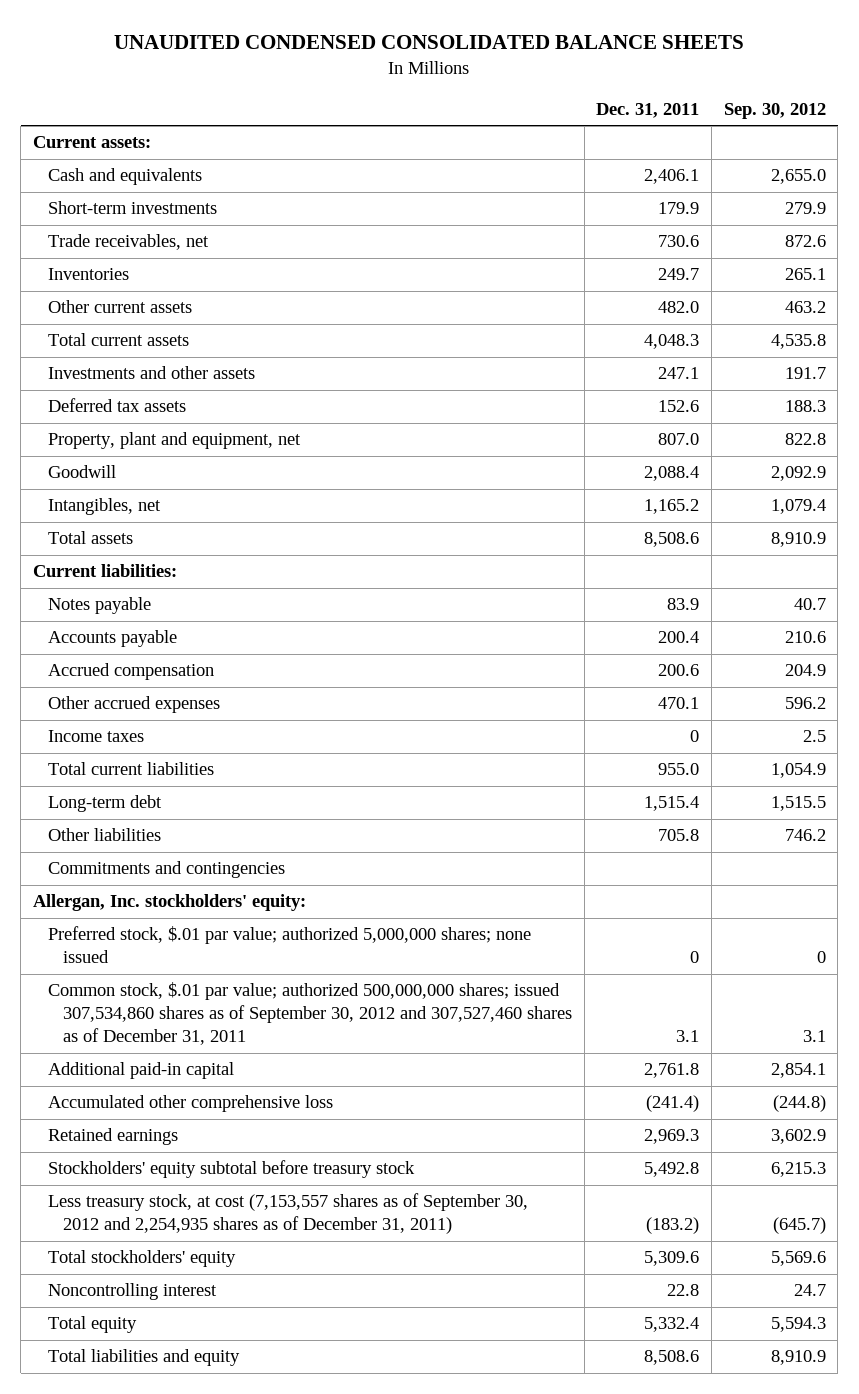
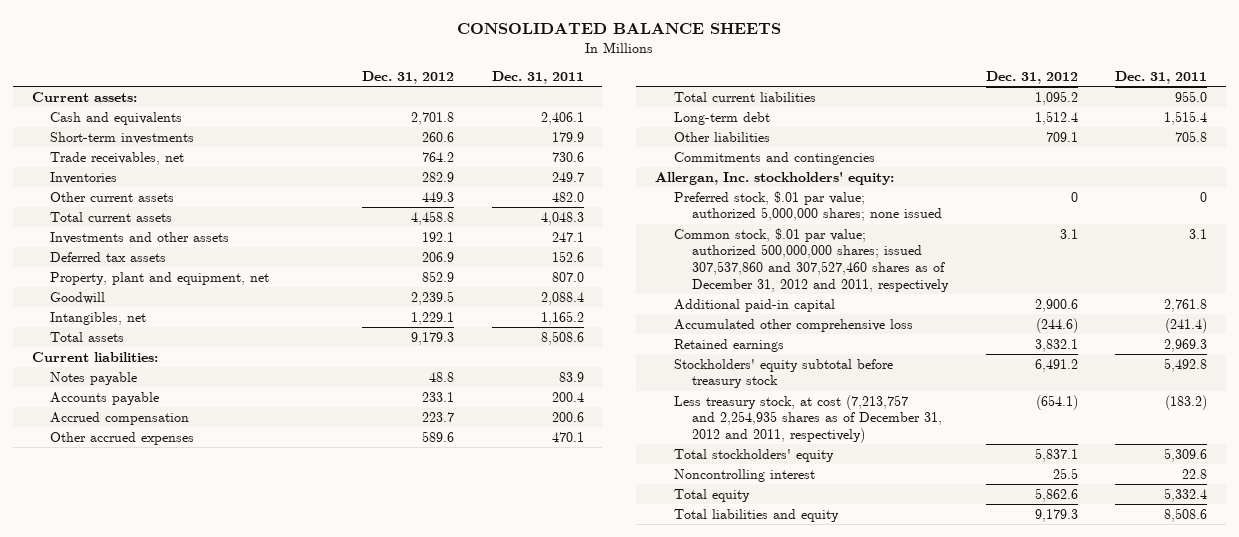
- UNAUDITED CONDENSED CONSOLIDATED BALANCE SHEETS
+ CONSOLIDATED BALANCE SHEETS
- | Dec. 31, 2011 | Sep. 30, 2012
+ | Dec. 31, 2012 | Dec. 31, 2011
- Income taxes | 0 | 2.5
- Common stock, $.01 par value; authorized 500,000,000 shares; issued 307,534,860 shares as of September 30, 2012 and 307,527,460 shares as of December 31, 2011 | 3.1 | 3.1
+ Common stock, $.01 par value; authorized 500,000,000 shares; issued 307,537,860 and 307,527,460 shares as of December 31, 2012 and 2011, respectively | 3.1 | 3.1
- Less treasury stock, at cost (7,153,557 shares as of September 30, 2012 and 2,254,935 shares as of December 31, 2011) | (183.2) | (645.7)
+ Less treasury stock, at cost (7,213,757 and 2,254,935 shares as of December 31, 2012 and 2011, respectively) | (654.1) | (183.2)

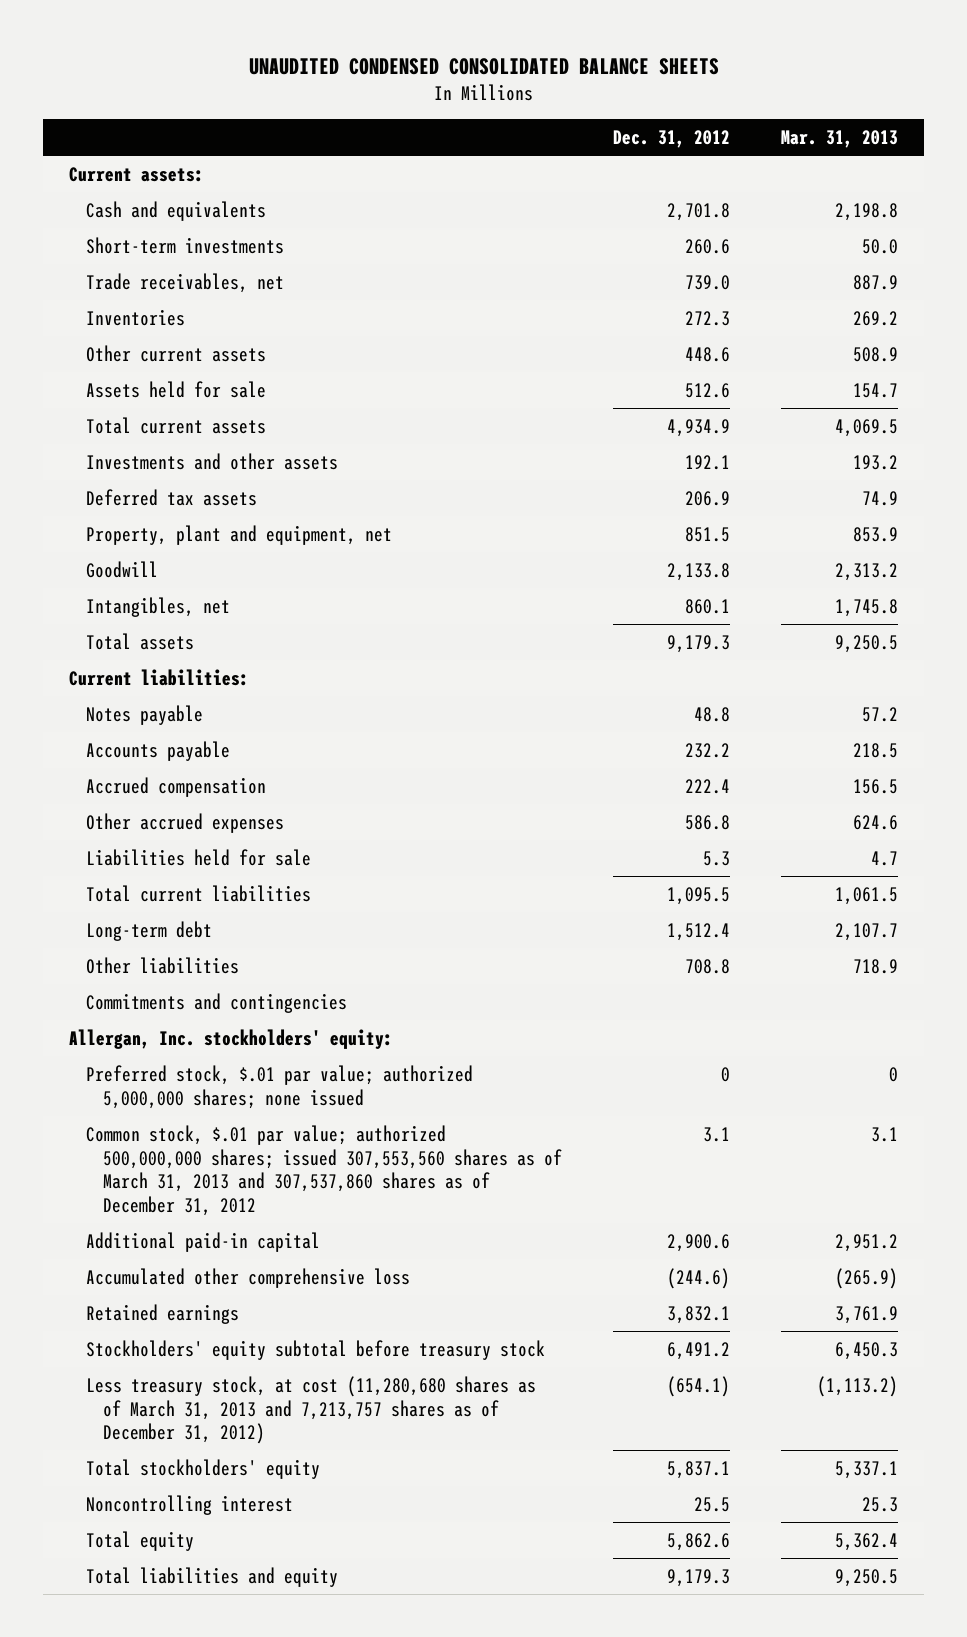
- CONSOLIDATED BALANCE SHEETS
+ UNAUDITED CONDENSED CONSOLIDATED BALANCE SHEETS
- | Dec. 31, 2012 | Dec. 31, 2011
+ | Dec. 31, 2012 | Mar. 31, 2013
- Trade receivables, net | 764.2 | 730.6
- Inventories | 282.9 | 249.7
- Other current assets | 449.3 | 482.0
- Total current assets | 4,458.8 | 4,048.3
+ Trade receivables, net | 739.0 | 887.9
+ Inventories | 272.3 | 269.2
+ Other current assets | 448.6 | 508.9
+ Assets held for sale | 512.6 | 154.7
+ Total current assets | 4,934.9 | 4,069.5
- Property, plant and equipment, net | 852.9 | 807.0
- Goodwill | 2,239.5 | 2,088.4
- Intangibles, net | 1,229.1 | 1,165.2
+ Property, plant and equipment, net | 851.5 | 853.9
+ Goodwill | 2,133.8 | 2,313.2
+ Intangibles, net | 860.1 | 1,745.8
- Accounts payable | 233.1 | 200.4
- Accrued compensation | 223.7 | 200.6
- Other accrued expenses | 589.6 | 470.1
- Total current liabilities | 1,095.2 | 955.0
+ Accounts payable | 232.2 | 218.5
+ Accrued compensation | 222.4 | 156.5
+ Other accrued expenses | 586.8 | 624.6
+ Liabilities held for sale | 5.3 | 4.7
+ Total current liabilities | 1,095.5 | 1,061.5
- Other liabilities | 709.1 | 705.8
+ Other liabilities | 708.8 | 718.9
- Common stock, $.01 par value; authorized 500,000,000 shares; issued 307,537,860 and 307,527,460 shares as of December 31, 2012 and 2011, respectively | 3.1 | 3.1
+ Common stock, $.01 par value; authorized 500,000,000 shares; issued 307,553,560 shares as of March 31, 2013 and 307,537,860 shares as of December 31, 2012 | 3.1 | 3.1
- Less treasury stock, at cost (7,213,757 and 2,254,935 shares as of December 31, 2012 and 2011, respectively) | (654.1) | (183.2)
+ Less treasury stock, at cost (11,280,680 shares as of March 31, 2013 and 7,213,757 shares as of December 31, 2012) | (654.1) | (1,113.2)

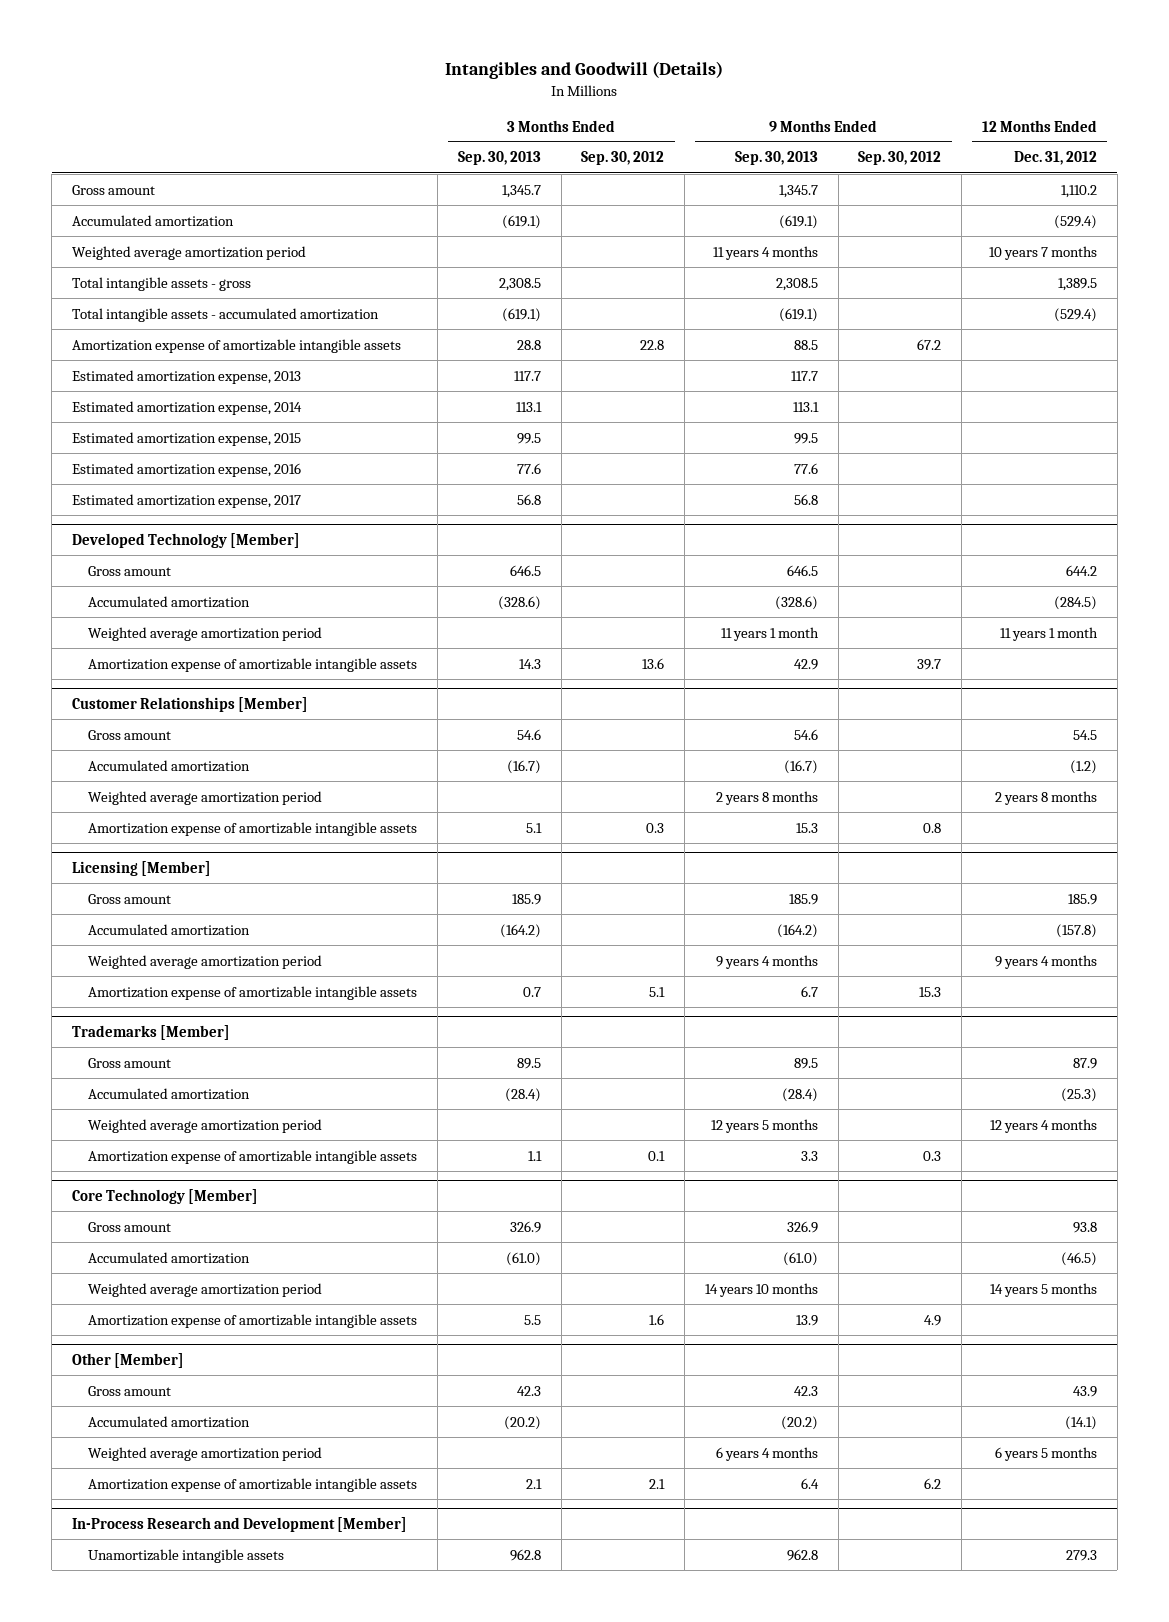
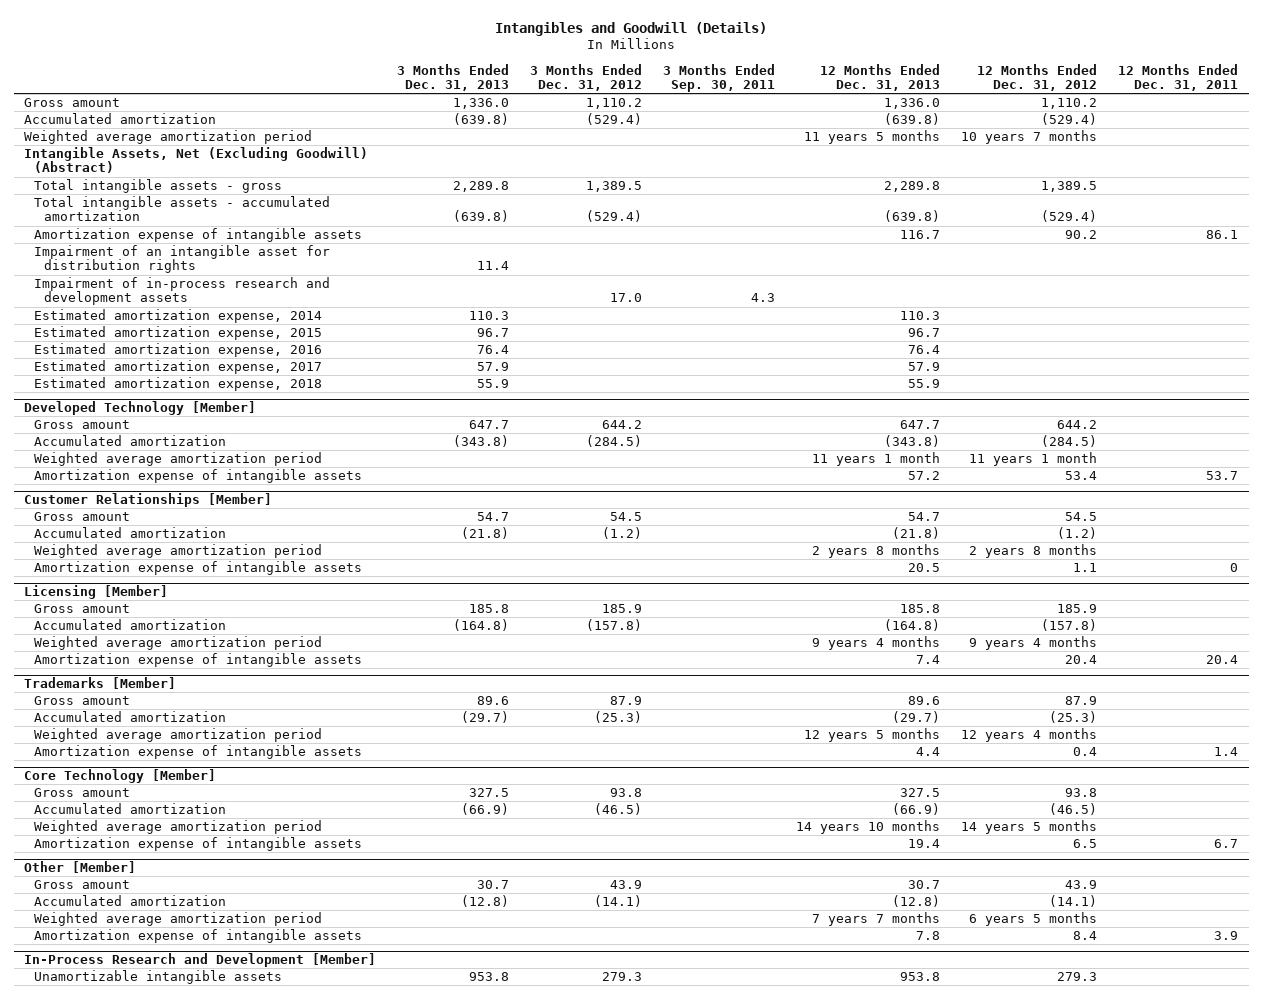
- | 3 Months Ended Sep. 30, 2013 | 3 Months Ended Sep. 30, 2012 | 9 Months Ended Sep. 30, 2013 | 9 Months Ended Sep. 30, 2012 | 12 Months Ended Dec. 31, 2012
+ | 3 Months Ended Dec. 31, 2013 | 3 Months Ended Dec. 31, 2012 | 3 Months Ended Sep. 30, 2011 | 12 Months Ended Dec. 31, 2013 | 12 Months Ended Dec. 31, 2012 | 12 Months Ended Dec. 31, 2011
+ Intangible Assets, Net (Excluding Goodwill) (Abstract)
- Amortization expense of amortizable intangible assets | 28.8 | 22.8 | 88.5 | 67.2 |
- Estimated amortization expense, 2013 | 117.7 | | 117.7 | |
+ Amortization expense of intangible assets | | | | 116.7 | 90.2 | 86.1
+ Impairment of an intangible asset for distribution rights | 11.4 | | | | |
+ Impairment of in-process research and development assets | | 17.0 | 4.3 | | |
+ Estimated amortization expense, 2018 | 55.9 | | | 55.9 | |
@ Developed Technology [Member]
- Amortization expense of amortizable intangible assets | 14.3 | 13.6 | 42.9 | 39.7 |
+ Amortization expense of intangible assets | | | | 57.2 | 53.4 | 53.7
@ Customer Relationships [Member]
- Amortization expense of amortizable intangible assets | 5.1 | 0.3 | 15.3 | 0.8 |
+ Amortization expense of intangible assets | | | | 20.5 | 1.1 | 0
@ Licensing [Member]
- Amortization expense of amortizable intangible assets | 0.7 | 5.1 | 6.7 | 15.3 |
+ Amortization expense of intangible assets | | | | 7.4 | 20.4 | 20.4
@ Trademarks [Member]
- Amortization expense of amortizable intangible assets | 1.1 | 0.1 | 3.3 | 0.3 |
+ Amortization expense of intangible assets | | | | 4.4 | 0.4 | 1.4
@ Core Technology [Member]
- Amortization expense of amortizable intangible assets | 5.5 | 1.6 | 13.9 | 4.9 |
+ Amortization expense of intangible assets | | | | 19.4 | 6.5 | 6.7
@ Other [Member]
- Amortization expense of amortizable intangible assets | 2.1 | 2.1 | 6.4 | 6.2 |
+ Amortization expense of intangible assets | | | | 7.8 | 8.4 | 3.9

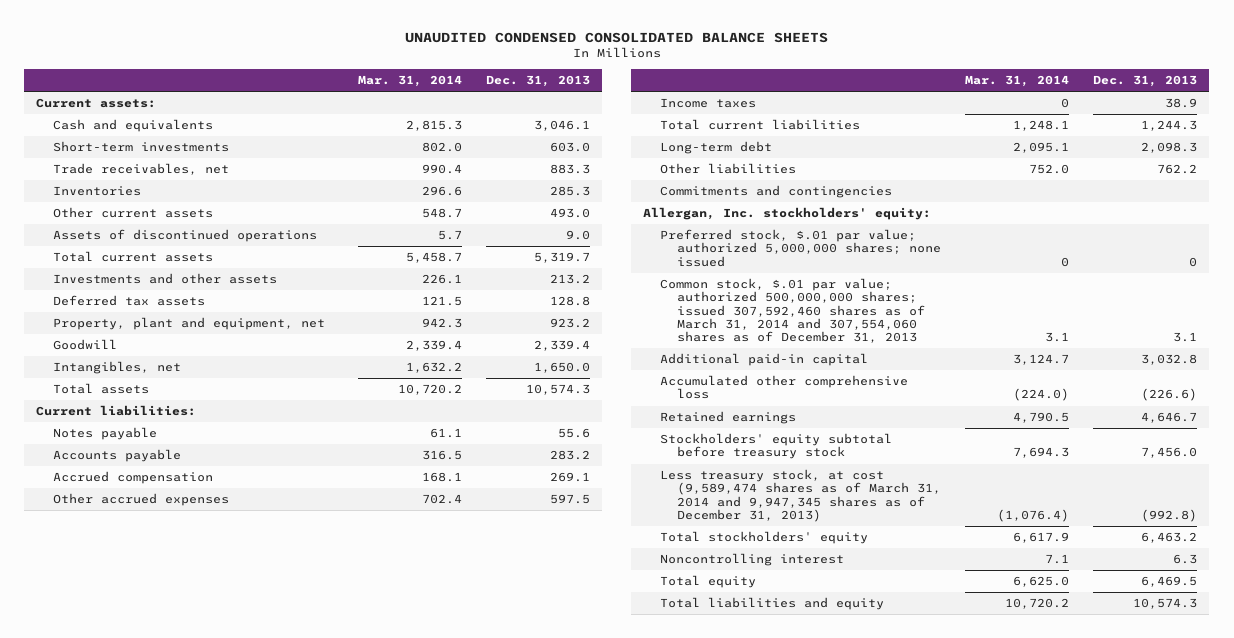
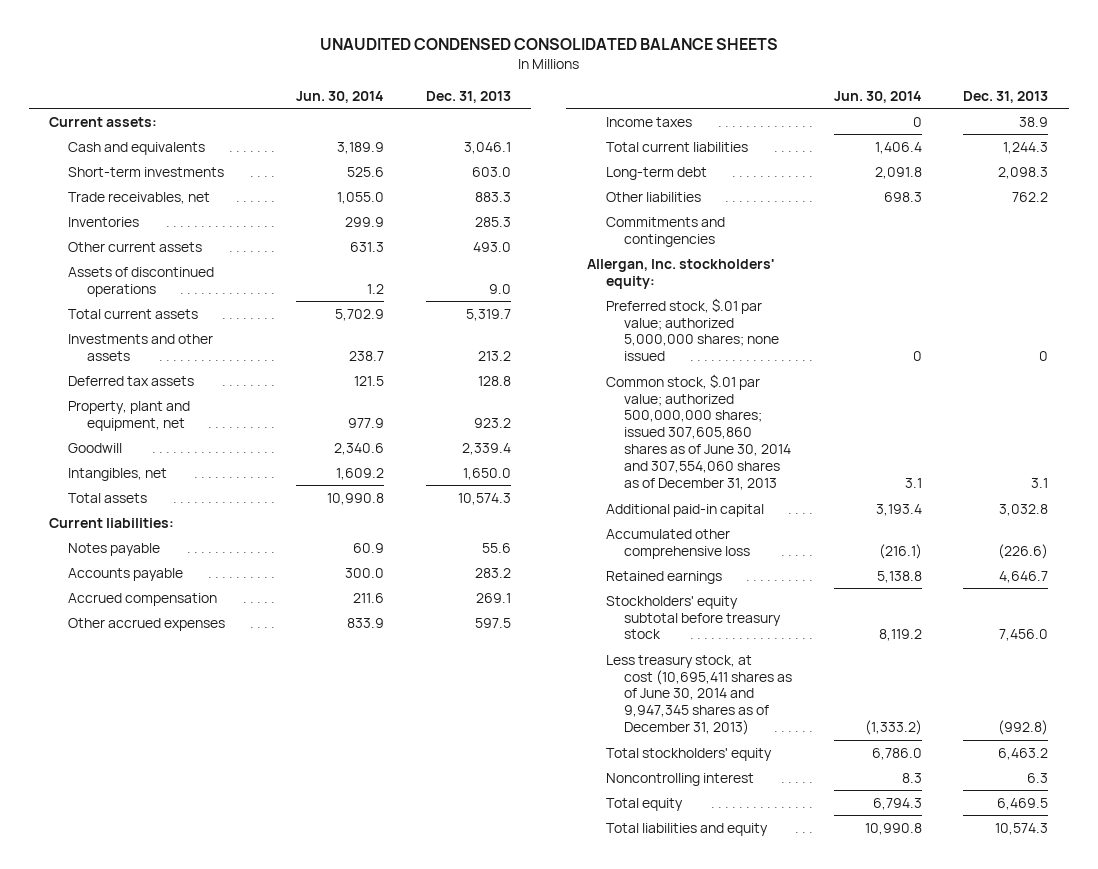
- | Mar. 31, 2014 | Dec. 31, 2013
+ | Jun. 30, 2014 | Dec. 31, 2013
- Common stock, $.01 par value; authorized 500,000,000 shares; issued 307,592,460 shares as of March 31, 2014 and 307,554,060 shares as of December 31, 2013 | 3.1 | 3.1
+ Common stock, $.01 par value; authorized 500,000,000 shares; issued 307,605,860 shares as of June 30, 2014 and 307,554,060 shares as of December 31, 2013 | 3.1 | 3.1
- Less treasury stock, at cost (9,589,474 shares as of March 31, 2014 and 9,947,345 shares as of December 31, 2013) | (1,076.4) | (992.8)
+ Less treasury stock, at cost (10,695,411 shares as of June 30, 2014 and 9,947,345 shares as of December 31, 2013) | (1,333.2) | (992.8)

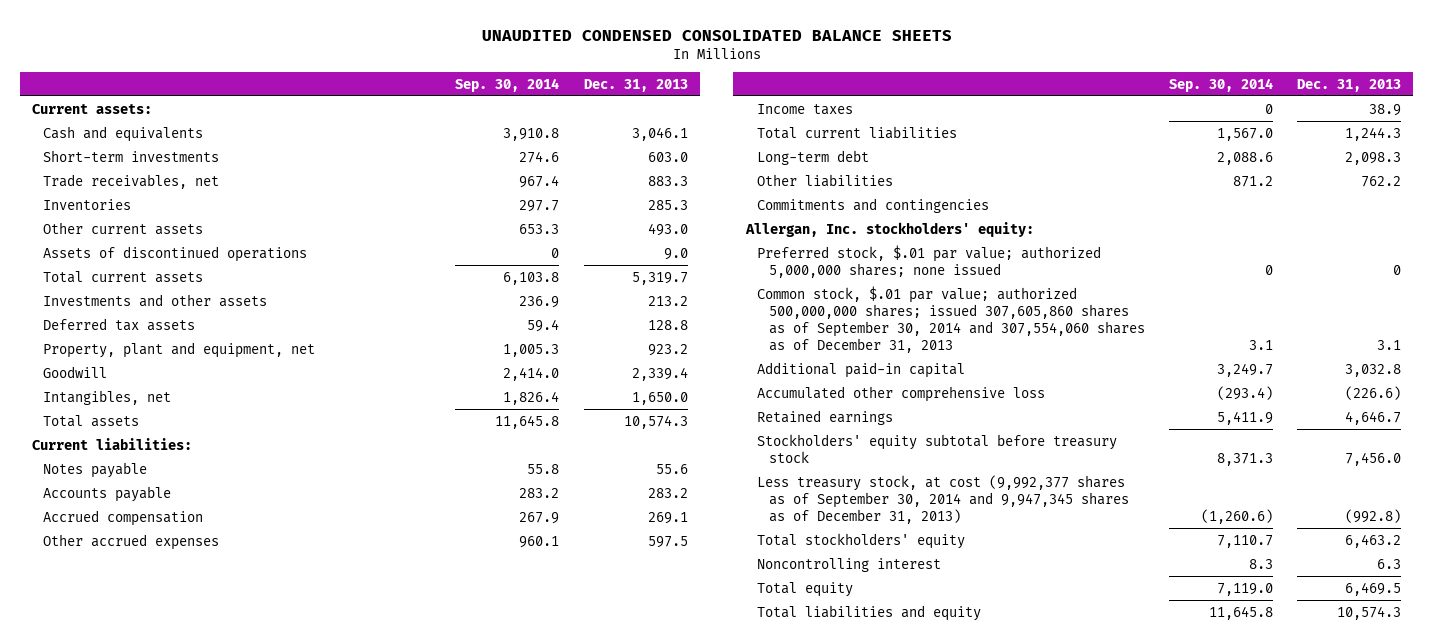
- | Jun. 30, 2014 | Dec. 31, 2013
+ | Sep. 30, 2014 | Dec. 31, 2013
- Common stock, $.01 par value; authorized 500,000,000 shares; issued 307,605,860 shares as of June 30, 2014 and 307,554,060 shares as of December 31, 2013 | 3.1 | 3.1
+ Common stock, $.01 par value; authorized 500,000,000 shares; issued 307,605,860 shares as of September 30, 2014 and 307,554,060 shares as of December 31, 2013 | 3.1 | 3.1
- Less treasury stock, at cost (10,695,411 shares as of June 30, 2014 and 9,947,345 shares as of December 31, 2013) | (1,333.2) | (992.8)
+ Less treasury stock, at cost (9,992,377 shares as of September 30, 2014 and 9,947,345 shares as of December 31, 2013) | (1,260.6) | (992.8)

